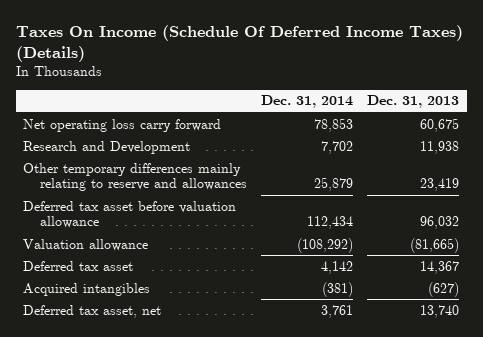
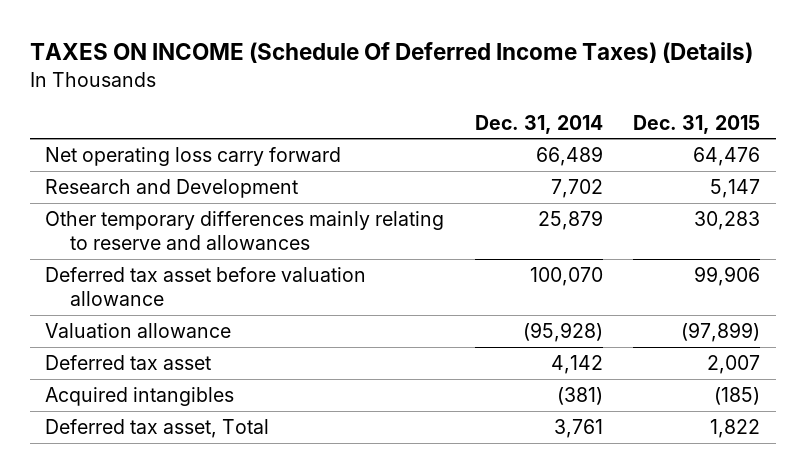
- Taxes On Income (Schedule Of Deferred Income Taxes) (Details)
+ TAXES ON INCOME (Schedule Of Deferred Income Taxes) (Details)
- | Dec. 31, 2014 | Dec. 31, 2013
+ | Dec. 31, 2014 | Dec. 31, 2015
- Net operating loss carry forward | 78,853 | 60,675
+ Net operating loss carry forward | 66,489 | 64,476
- Deferred tax asset before valuation allowance | 112,434 | 96,032
- Valuation allowance | (108,292) | (81,665)
+ Deferred tax asset before valuation allowance | 100,070 | 99,906
+ Valuation allowance | (95,928) | (97,899)
- Deferred tax asset, net | 3,761 | 13,740
+ Deferred tax asset, Total | 3,761 | 1,822

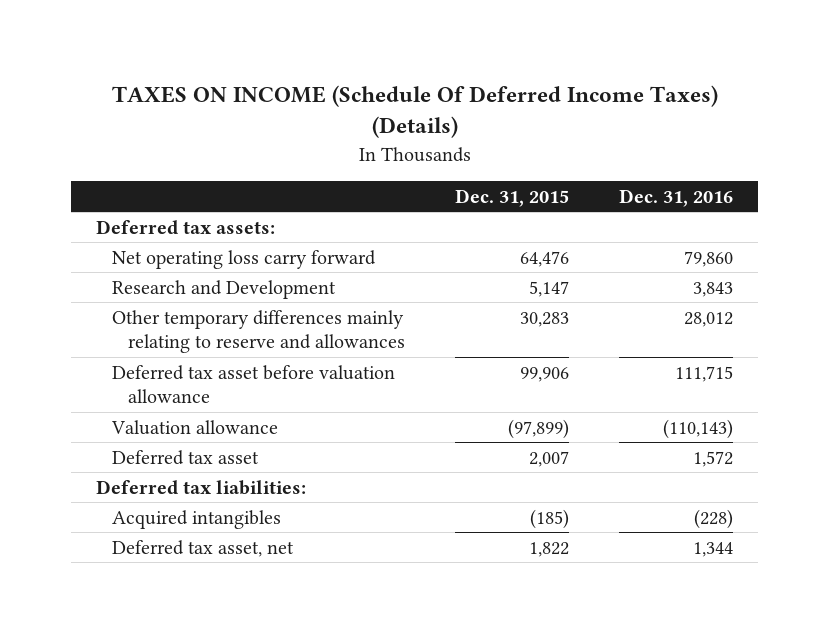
- | Dec. 31, 2014 | Dec. 31, 2015
+ | Dec. 31, 2015 | Dec. 31, 2016
+ Deferred tax assets:
+ Deferred tax liabilities:
- Deferred tax asset, Total | 3,761 | 1,822
+ Deferred tax asset, net | 1,822 | 1,344

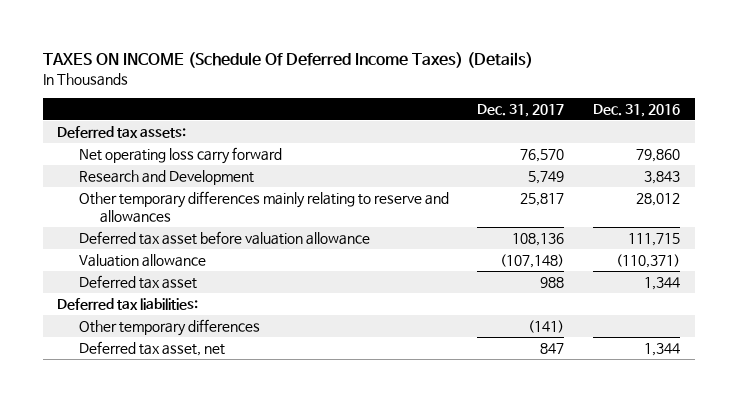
- | Dec. 31, 2015 | Dec. 31, 2016
+ | Dec. 31, 2017 | Dec. 31, 2016
- Valuation allowance | (97,899) | (110,143)
- Deferred tax asset | 2,007 | 1,572
+ Valuation allowance | (107,148) | (110,371)
+ Deferred tax asset | 988 | 1,344
- Acquired intangibles | (185) | (228)
+ Other temporary differences | (141) |

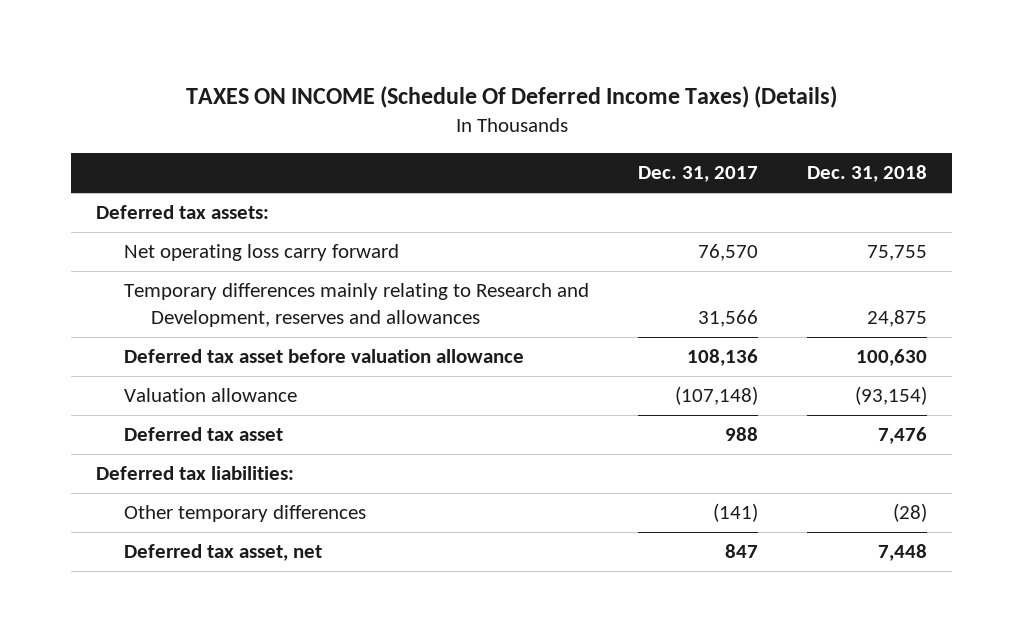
- | Dec. 31, 2017 | Dec. 31, 2016
+ | Dec. 31, 2017 | Dec. 31, 2018
- Research and Development | 5,749 | 3,843
- Other temporary differences mainly relating to reserve and allowances | 25,817 | 28,012
+ Temporary differences mainly relating to Research and Development, reserves and allowances | 31,566 | 24,875

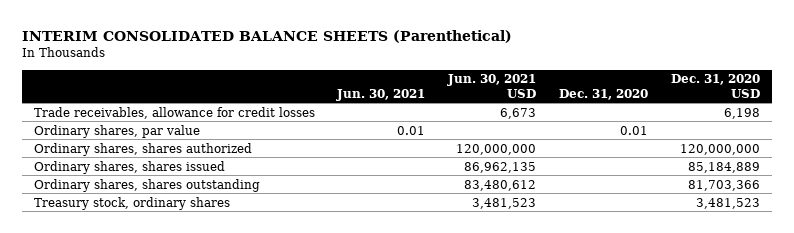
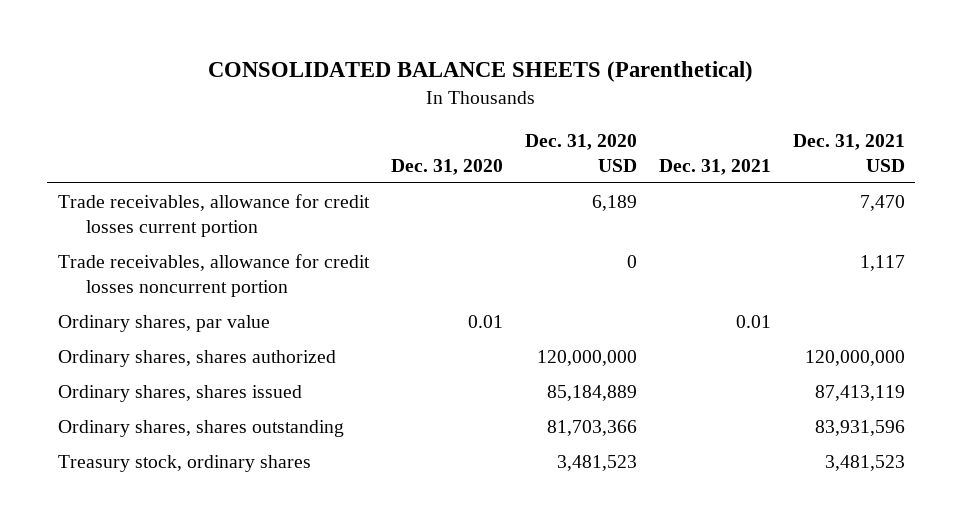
- INTERIM CONSOLIDATED BALANCE SHEETS (Parenthetical)
+ CONSOLIDATED BALANCE SHEETS (Parenthetical)
- | Jun. 30, 2021 | Jun. 30, 2021 USD | Dec. 31, 2020 | Dec. 31, 2020 USD
+ | Dec. 31, 2020 | Dec. 31, 2020 USD | Dec. 31, 2021 | Dec. 31, 2021 USD
- Trade receivables, allowance for credit losses | | 6,673 | | 6,198
+ Trade receivables, allowance for credit losses current portion | | 6,189 | | 7,470
+ Trade receivables, allowance for credit losses noncurrent portion | | 0 | | 1,117

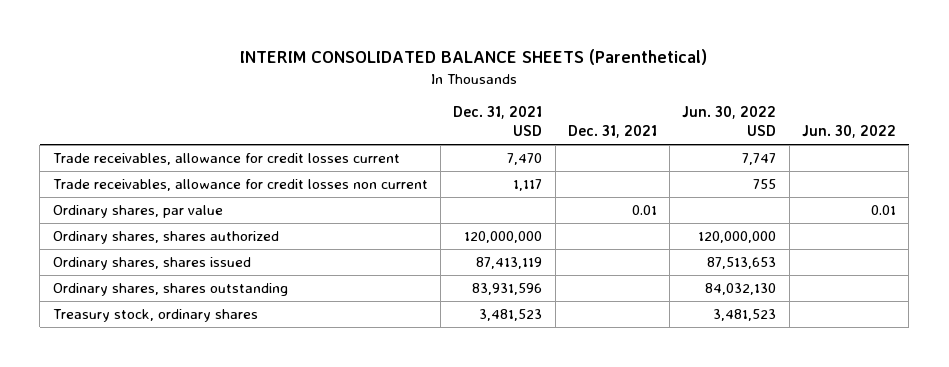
- CONSOLIDATED BALANCE SHEETS (Parenthetical)
+ INTERIM CONSOLIDATED BALANCE SHEETS (Parenthetical)
- | Dec. 31, 2020 | Dec. 31, 2020 USD | Dec. 31, 2021 | Dec. 31, 2021 USD
+ | Dec. 31, 2021 USD | Dec. 31, 2021 | Jun. 30, 2022 USD | Jun. 30, 2022
- Trade receivables, allowance for credit losses current portion | | 6,189 | | 7,470
- Trade receivables, allowance for credit losses noncurrent portion | | 0 | | 1,117
+ Trade receivables, allowance for credit losses current | 7,470 | | 7,747 |
+ Trade receivables, allowance for credit losses non current | 1,117 | | 755 |

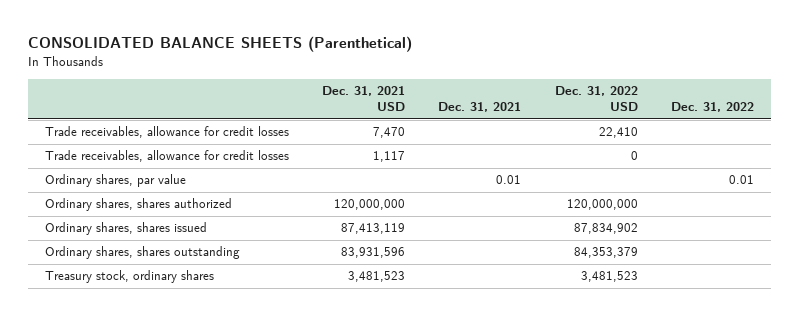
- INTERIM CONSOLIDATED BALANCE SHEETS (Parenthetical)
+ CONSOLIDATED BALANCE SHEETS (Parenthetical)
- | Dec. 31, 2021 USD | Dec. 31, 2021 | Jun. 30, 2022 USD | Jun. 30, 2022
+ | Dec. 31, 2021 USD | Dec. 31, 2021 | Dec. 31, 2022 USD | Dec. 31, 2022
- Trade receivables, allowance for credit losses current | 7,470 | | 7,747 |
- Trade receivables, allowance for credit losses non current | 1,117 | | 755 |
+ Trade receivables, allowance for credit losses | 7,470 | | 22,410 |
+ Trade receivables, allowance for credit losses | 1,117 | | 0 |

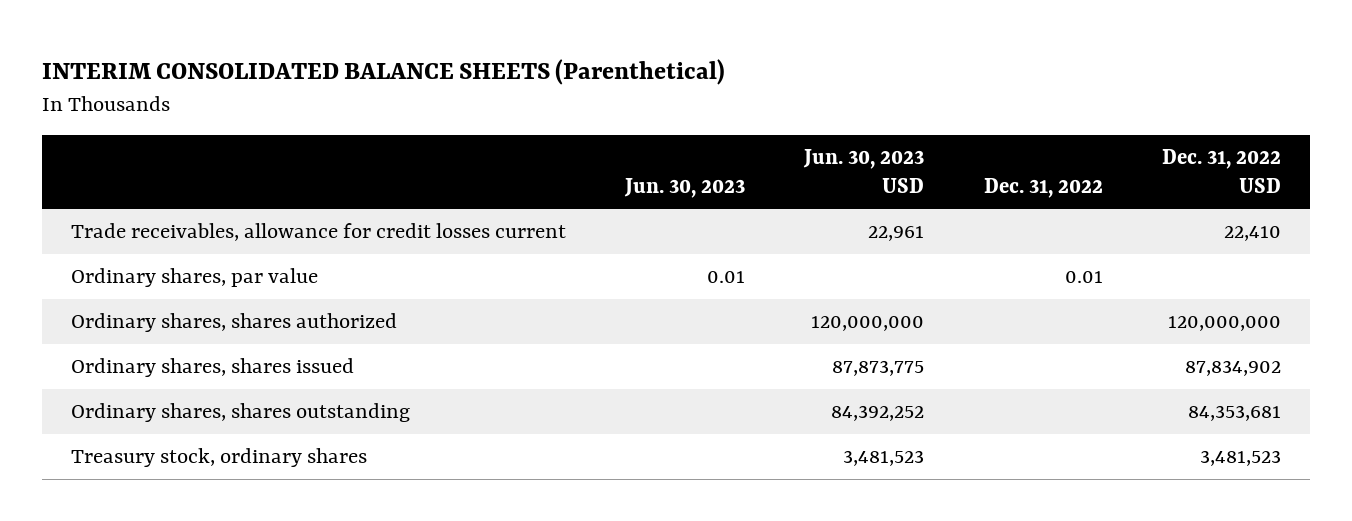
- CONSOLIDATED BALANCE SHEETS (Parenthetical)
+ INTERIM CONSOLIDATED BALANCE SHEETS (Parenthetical)
- | Dec. 31, 2021 USD | Dec. 31, 2021 | Dec. 31, 2022 USD | Dec. 31, 2022
+ | Jun. 30, 2023 | Jun. 30, 2023 USD | Dec. 31, 2022 | Dec. 31, 2022 USD
- Trade receivables, allowance for credit losses | 7,470 | | 22,410 |
- Trade receivables, allowance for credit losses | 1,117 | | 0 |
+ Trade receivables, allowance for credit losses current | | 22,961 | | 22,410
- Ordinary shares, shares outstanding | 83,931,596 | | 84,353,379 |
+ Ordinary shares, shares outstanding | | 84,392,252 | | 84,353,681

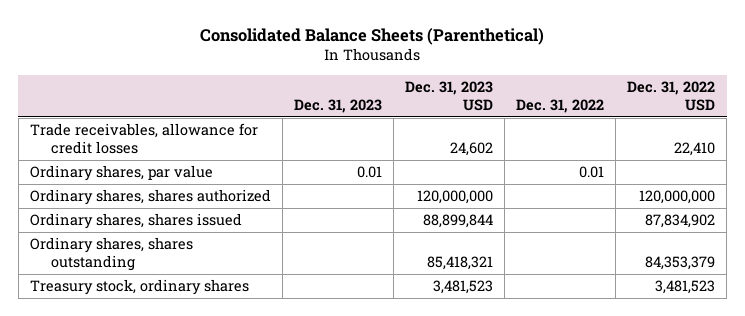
- INTERIM CONSOLIDATED BALANCE SHEETS (Parenthetical)
+ Consolidated Balance Sheets (Parenthetical)
- | Jun. 30, 2023 | Jun. 30, 2023 USD | Dec. 31, 2022 | Dec. 31, 2022 USD
+ | Dec. 31, 2023 | Dec. 31, 2023 USD | Dec. 31, 2022 | Dec. 31, 2022 USD
- Trade receivables, allowance for credit losses current | | 22,961 | | 22,410
+ Trade receivables, allowance for credit losses | | 24,602 | | 22,410
- Ordinary shares, shares outstanding | | 84,392,252 | | 84,353,681
+ Ordinary shares, shares outstanding | | 85,418,321 | | 84,353,379

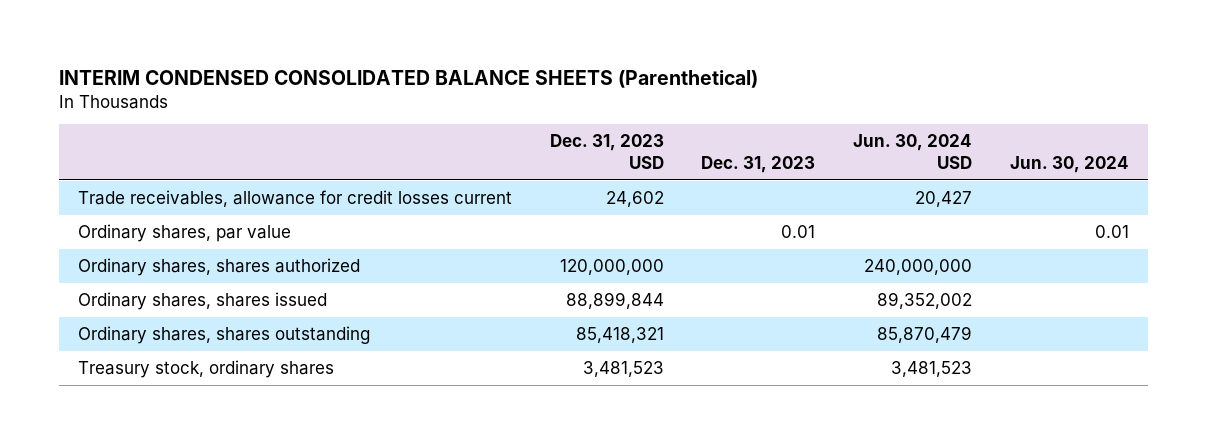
- Consolidated Balance Sheets (Parenthetical)
+ INTERIM CONDENSED CONSOLIDATED BALANCE SHEETS (Parenthetical)
- | Dec. 31, 2023 | Dec. 31, 2023 USD | Dec. 31, 2022 | Dec. 31, 2022 USD
+ | Dec. 31, 2023 USD | Dec. 31, 2023 | Jun. 30, 2024 USD | Jun. 30, 2024
- Trade receivables, allowance for credit losses | | 24,602 | | 22,410
+ Trade receivables, allowance for credit losses current | 24,602 | | 20,427 |

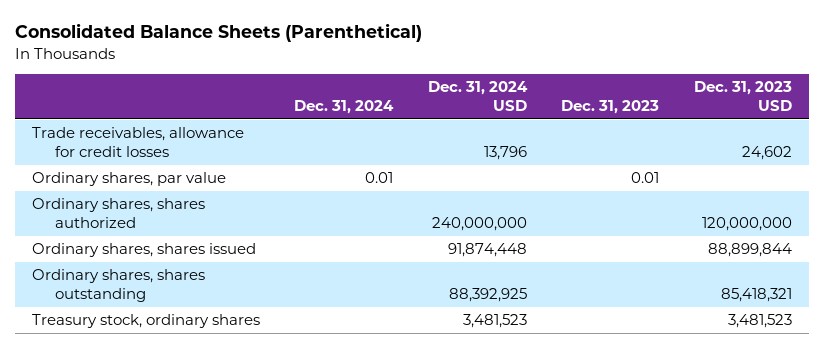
- INTERIM CONDENSED CONSOLIDATED BALANCE SHEETS (Parenthetical)
+ Consolidated Balance Sheets (Parenthetical)
- | Dec. 31, 2023 USD | Dec. 31, 2023 | Jun. 30, 2024 USD | Jun. 30, 2024
+ | Dec. 31, 2024 | Dec. 31, 2024 USD | Dec. 31, 2023 | Dec. 31, 2023 USD
- Trade receivables, allowance for credit losses current | 24,602 | | 20,427 |
+ Trade receivables, allowance for credit losses | | 13,796 | | 24,602

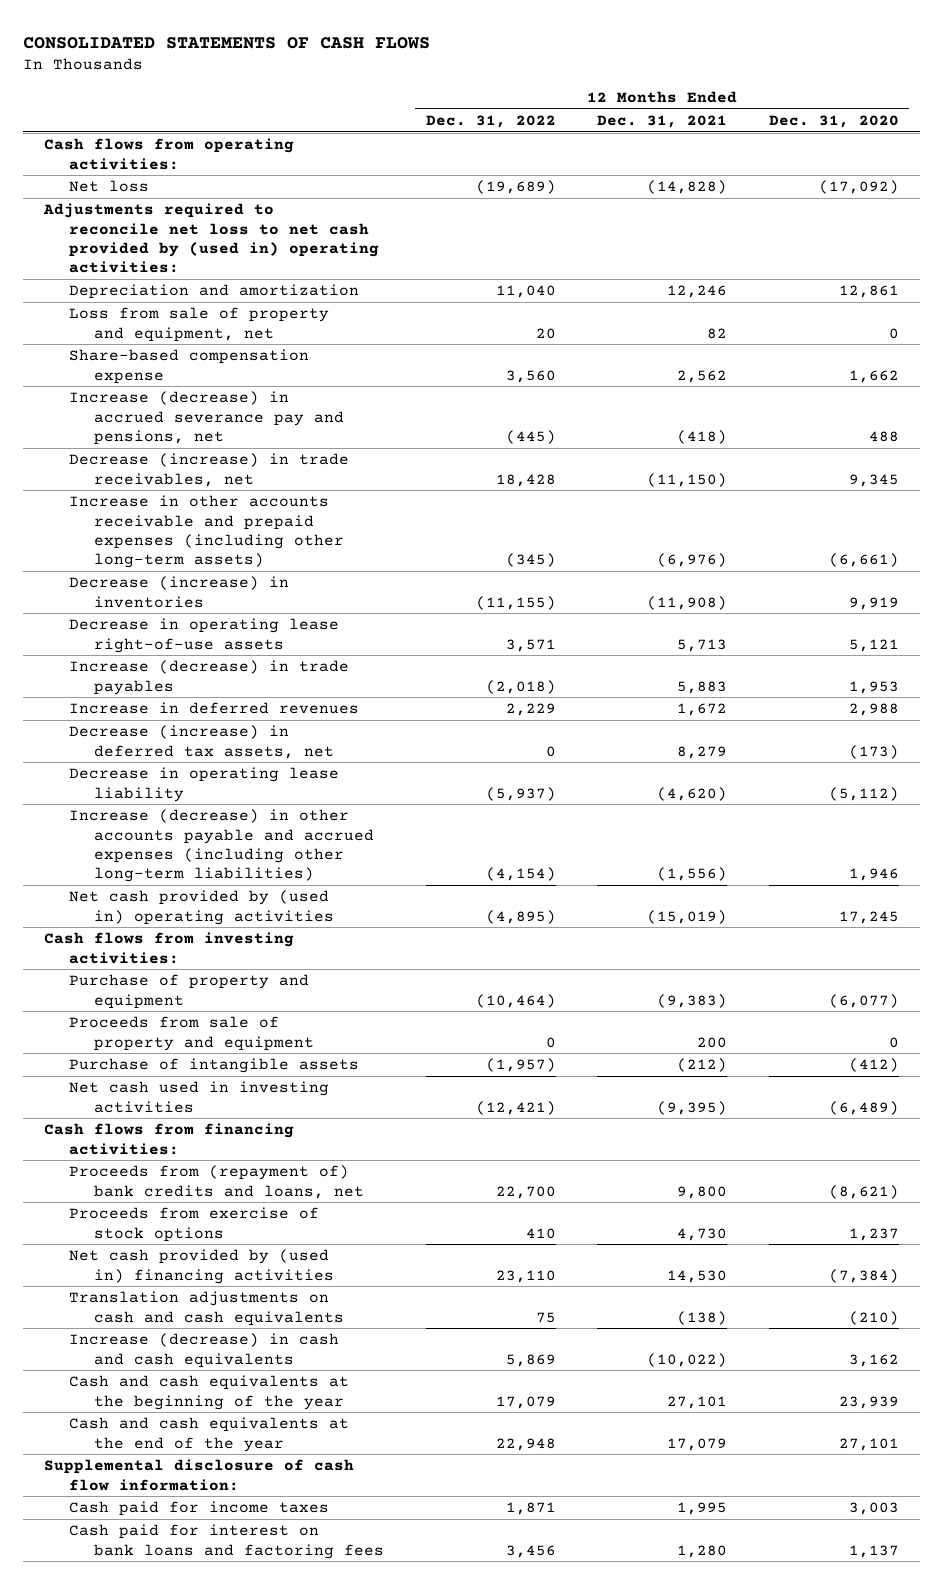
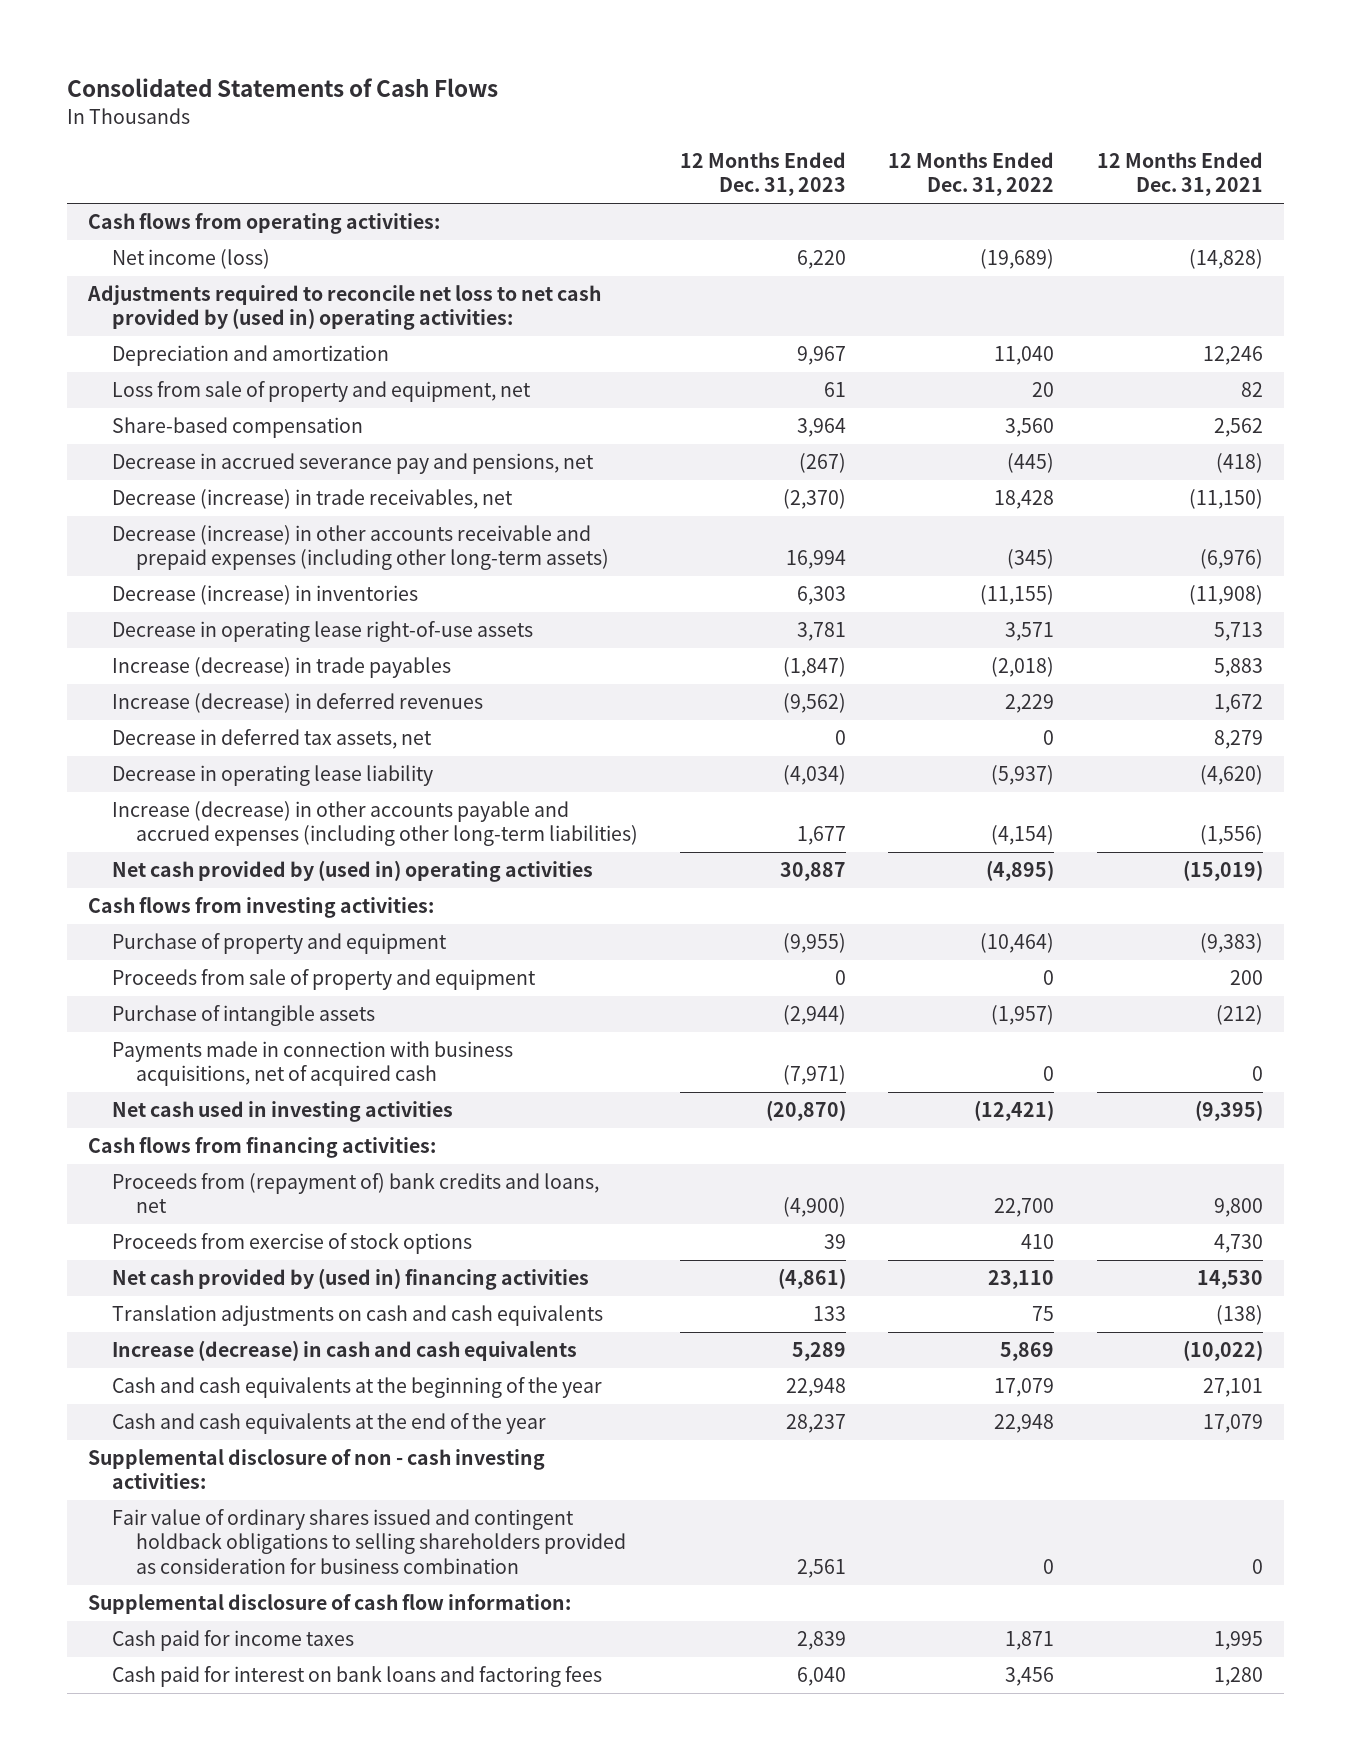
- CONSOLIDATED STATEMENTS OF CASH FLOWS
+ Consolidated Statements of Cash Flows
- | 12 Months Ended Dec. 31, 2022 | 12 Months Ended Dec. 31, 2021 | 12 Months Ended Dec. 31, 2020
+ | 12 Months Ended Dec. 31, 2023 | 12 Months Ended Dec. 31, 2022 | 12 Months Ended Dec. 31, 2021
- Net loss | (19,689) | (14,828) | (17,092)
+ Net income (loss) | 6,220 | (19,689) | (14,828)
- Share-based compensation expense | 3,560 | 2,562 | 1,662
- Increase (decrease) in accrued severance pay and pensions, net | (445) | (418) | 488
+ Share-based compensation | 3,964 | 3,560 | 2,562
+ Decrease in accrued severance pay and pensions, net | (267) | (445) | (418)
- Increase in other accounts receivable and prepaid expenses (including other long-term assets) | (345) | (6,976) | (6,661)
+ Decrease (increase) in other accounts receivable and prepaid expenses (including other long-term assets) | 16,994 | (345) | (6,976)
- Increase in deferred revenues | 2,229 | 1,672 | 2,988
- Decrease (increase) in deferred tax assets, net | 0 | 8,279 | (173)
+ Increase (decrease) in deferred revenues | (9,562) | 2,229 | 1,672
+ Decrease in deferred tax assets, net | 0 | 0 | 8,279
+ Payments made in connection with business acquisitions, net of acquired cash | (7,971) | 0 | 0
+ Supplemental disclosure of non - cash investing activities:
+ Fair value of ordinary shares issued and contingent holdback obligations to selling shareholders provided as consideration for business combination | 2,561 | 0 | 0

